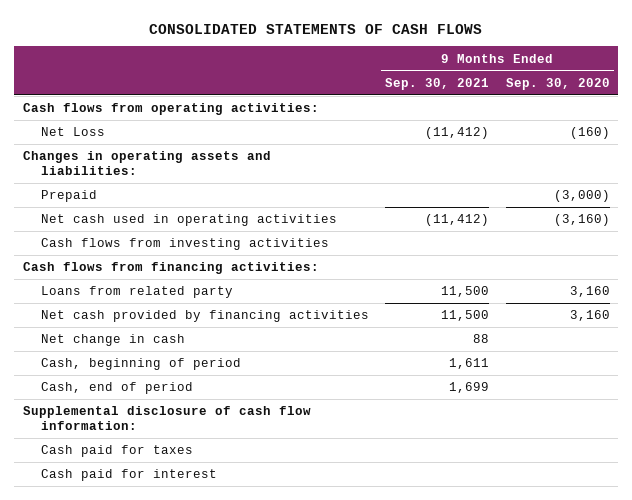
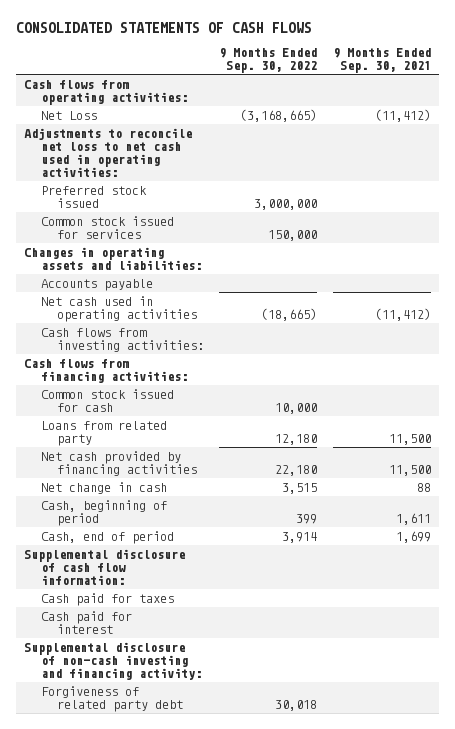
- | 9 Months Ended Sep. 30, 2021 | 9 Months Ended Sep. 30, 2020
+ | 9 Months Ended Sep. 30, 2022 | 9 Months Ended Sep. 30, 2021
+ Adjustments to reconcile net loss to net cash used in operating activities:
+ Preferred stock issued | 3,000,000 |
+ Common stock issued for services | 150,000 |
- Prepaid | | (3,000)
+ Accounts payable
- Cash flows from investing activities
+ Cash flows from investing activities:
+ Common stock issued for cash | 10,000 |
+ Supplemental disclosure of non-cash investing and financing activity:
+ Forgiveness of related party debt | 30,018 |

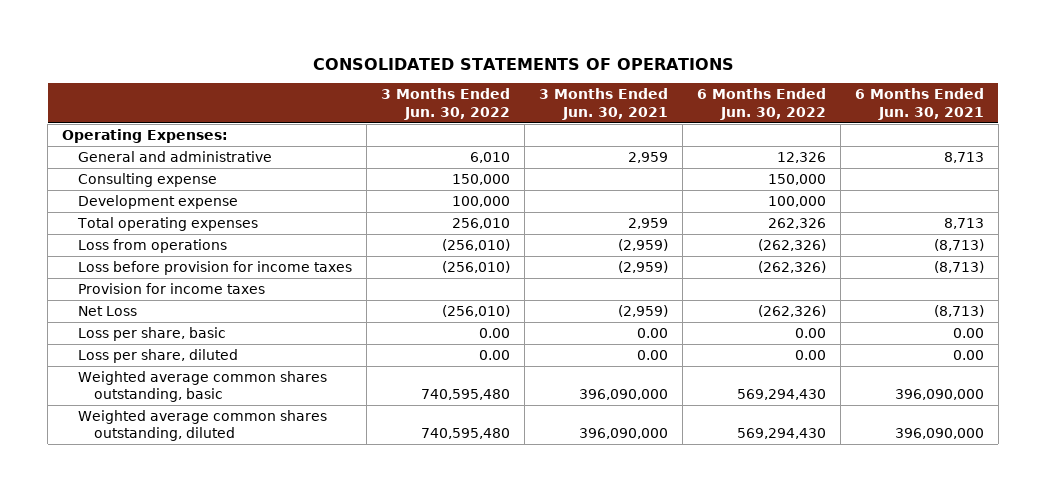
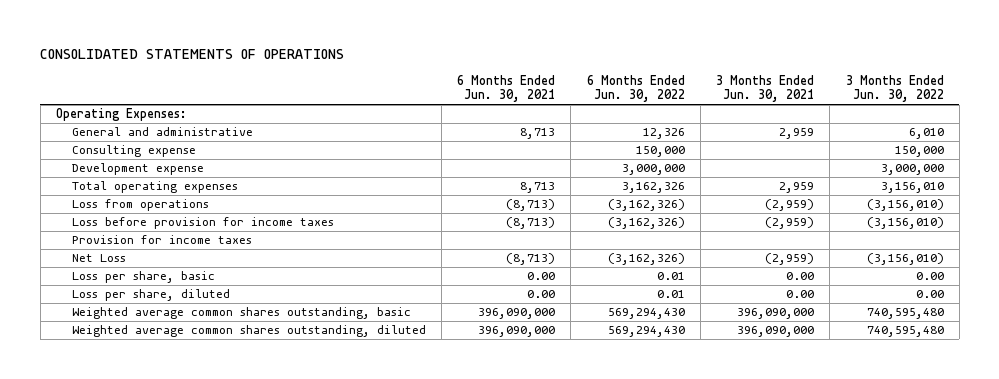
- | 3 Months Ended Jun. 30, 2022 | 3 Months Ended Jun. 30, 2021 | 6 Months Ended Jun. 30, 2022 | 6 Months Ended Jun. 30, 2021
+ | 6 Months Ended Jun. 30, 2021 | 6 Months Ended Jun. 30, 2022 | 3 Months Ended Jun. 30, 2021 | 3 Months Ended Jun. 30, 2022
- Development expense | 100,000 | | 100,000 |
- Total operating expenses | 256,010 | 2,959 | 262,326 | 8,713
- Loss from operations | (256,010) | (2,959) | (262,326) | (8,713)
- Loss before provision for income taxes | (256,010) | (2,959) | (262,326) | (8,713)
+ Development expense | | 3,000,000 | | 3,000,000
+ Total operating expenses | 8,713 | 3,162,326 | 2,959 | 3,156,010
+ Loss from operations | (8,713) | (3,162,326) | (2,959) | (3,156,010)
+ Loss before provision for income taxes | (8,713) | (3,162,326) | (2,959) | (3,156,010)
- Net Loss | (256,010) | (2,959) | (262,326) | (8,713)
- Loss per share, basic | 0.00 | 0.00 | 0.00 | 0.00
- Loss per share, diluted | 0.00 | 0.00 | 0.00 | 0.00
+ Net Loss | (8,713) | (3,162,326) | (2,959) | (3,156,010)
+ Loss per share, basic | 0.00 | 0.01 | 0.00 | 0.00
+ Loss per share, diluted | 0.00 | 0.01 | 0.00 | 0.00

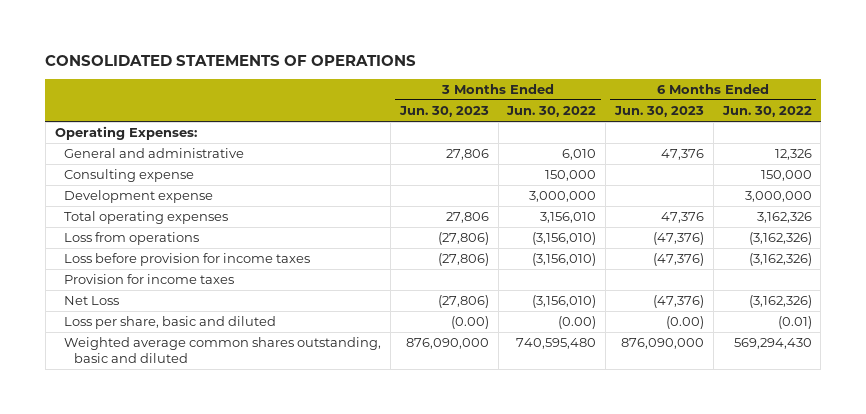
- | 6 Months Ended Jun. 30, 2021 | 6 Months Ended Jun. 30, 2022 | 3 Months Ended Jun. 30, 2021 | 3 Months Ended Jun. 30, 2022
+ | 3 Months Ended Jun. 30, 2023 | 3 Months Ended Jun. 30, 2022 | 6 Months Ended Jun. 30, 2023 | 6 Months Ended Jun. 30, 2022
- Loss per share, basic | 0.00 | 0.01 | 0.00 | 0.00
- Loss per share, diluted | 0.00 | 0.01 | 0.00 | 0.00
- Weighted average common shares outstanding, basic | 396,090,000 | 569,294,430 | 396,090,000 | 740,595,480
- Weighted average common shares outstanding, diluted | 396,090,000 | 569,294,430 | 396,090,000 | 740,595,480
+ Loss per share, basic and diluted | (0.00) | (0.00) | (0.00) | (0.01)
+ Weighted average common shares outstanding, basic and diluted | 876,090,000 | 740,595,480 | 876,090,000 | 569,294,430

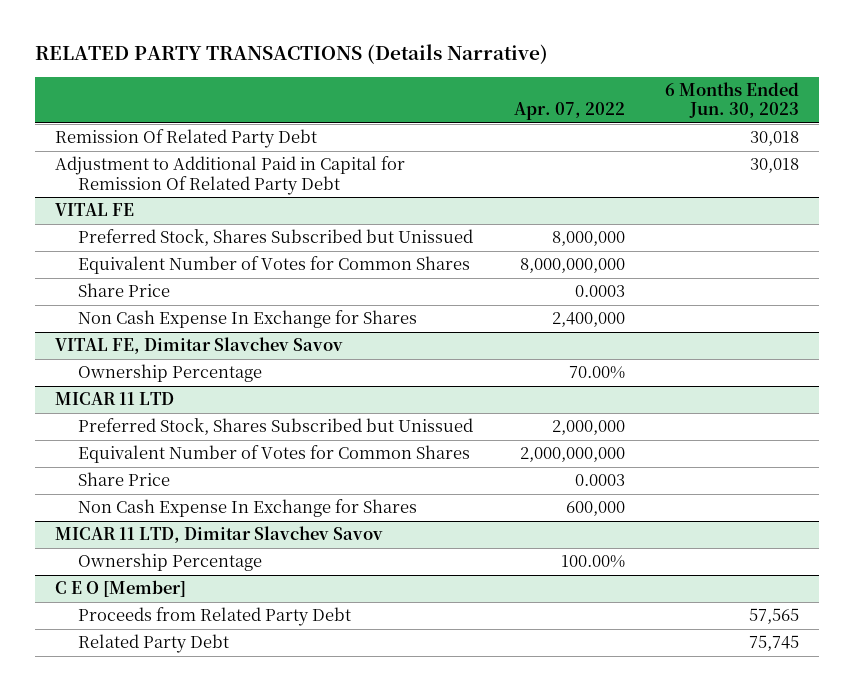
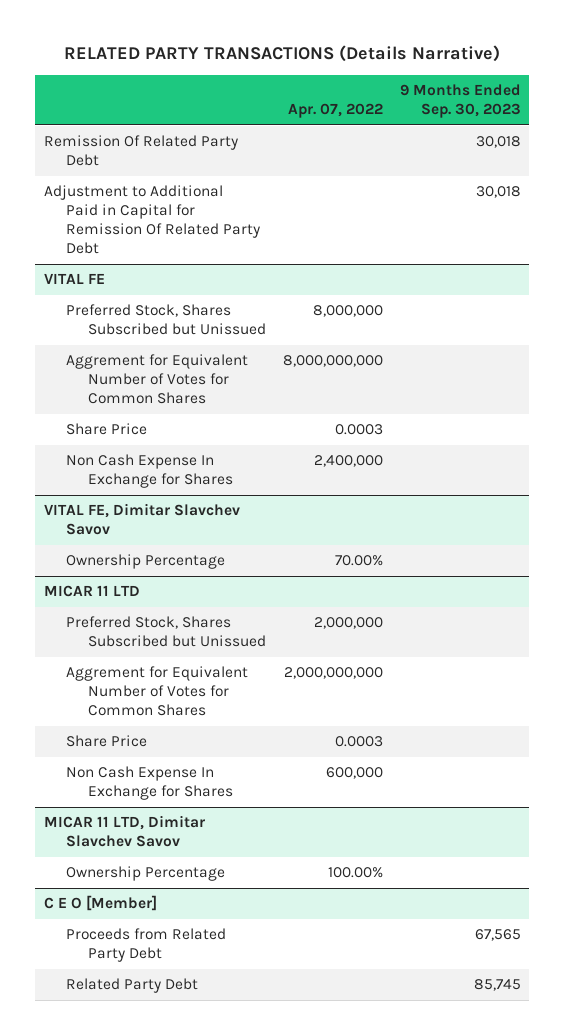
- | Apr. 07, 2022 | 6 Months Ended Jun. 30, 2023
+ | Apr. 07, 2022 | 9 Months Ended Sep. 30, 2023
@ VITAL FE
- Equivalent Number of Votes for Common Shares | 8,000,000,000 |
+ Aggrement for Equivalent Number of Votes for Common Shares | 8,000,000,000 |
@ MICAR 11 LTD
- Equivalent Number of Votes for Common Shares | 2,000,000,000 |
+ Aggrement for Equivalent Number of Votes for Common Shares | 2,000,000,000 |

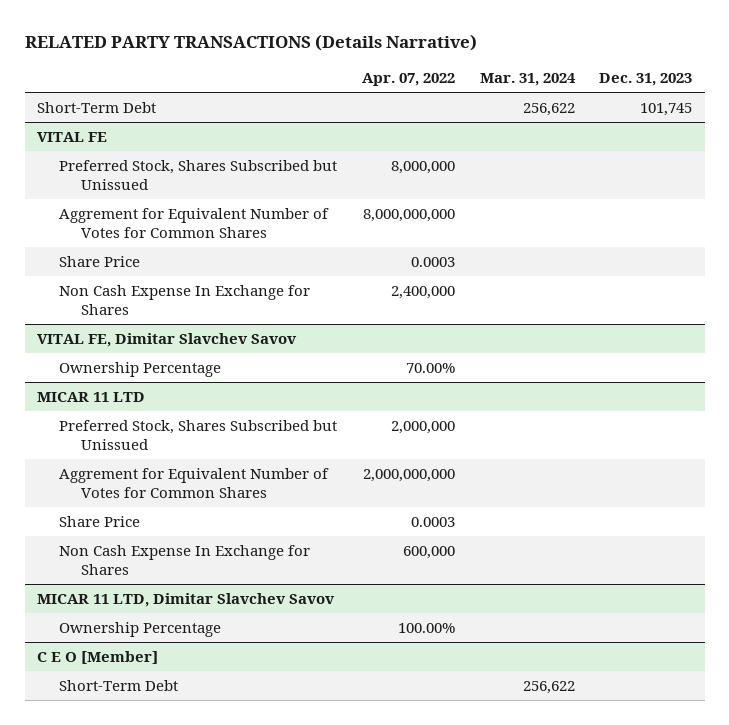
- | Apr. 07, 2022 | 9 Months Ended Sep. 30, 2023
+ | Apr. 07, 2022 | Mar. 31, 2024 | Dec. 31, 2023
- Remission Of Related Party Debt | | 30,018
- Adjustment to Additional Paid in Capital for Remission Of Related Party Debt | | 30,018
+ Short-Term Debt | | 256,622 | 101,745
@ C E O [Member]
- Proceeds from Related Party Debt | | 67,565
- Related Party Debt | | 85,745
+ Short-Term Debt | | 256,622 |

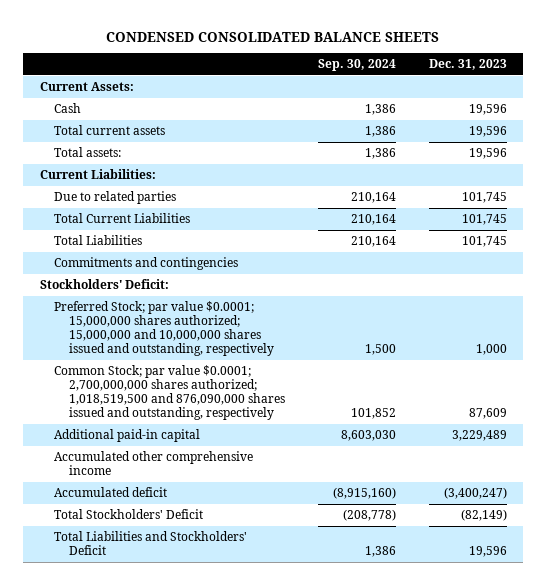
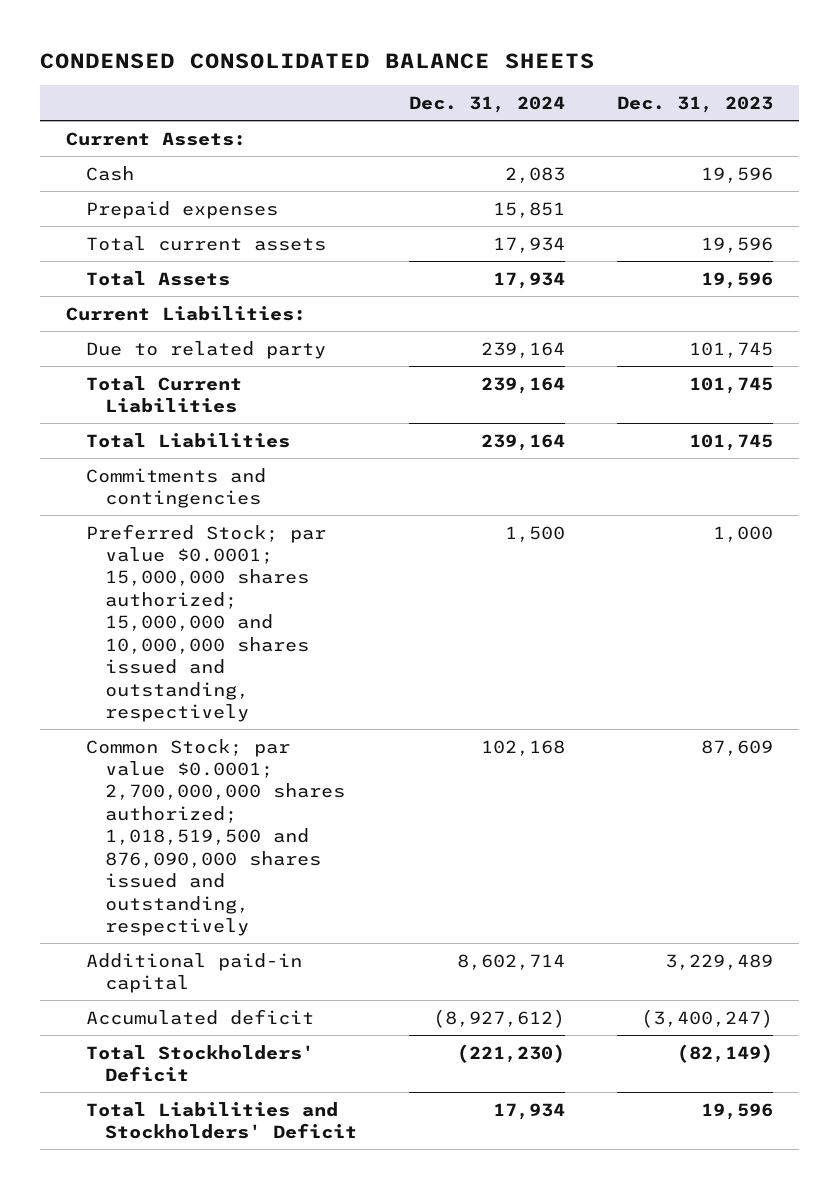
- | Sep. 30, 2024 | Dec. 31, 2023
+ | Dec. 31, 2024 | Dec. 31, 2023
+ Prepaid expenses | 15,851 |
- Total assets: | 1,386 | 19,596
+ Total Assets | 17,934 | 19,596
- Due to related parties | 210,164 | 101,745
+ Due to related party | 239,164 | 101,745
- Stockholders' Deficit:
- Accumulated other comprehensive income

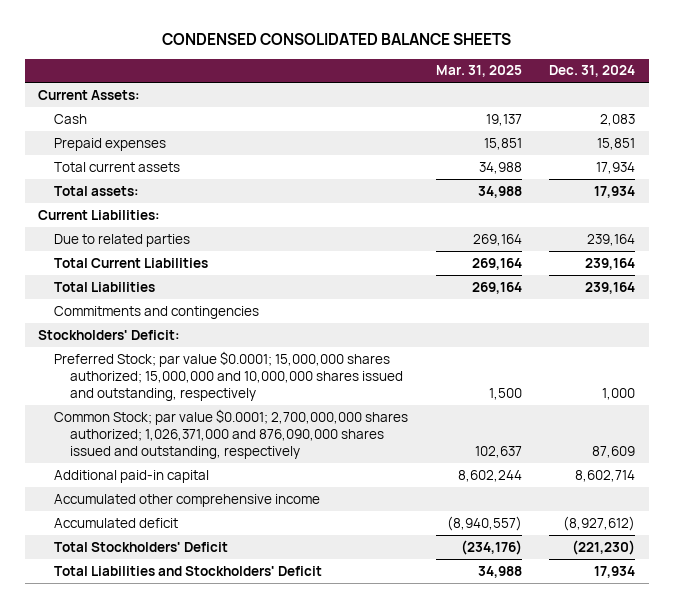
- | Dec. 31, 2024 | Dec. 31, 2023
+ | Mar. 31, 2025 | Dec. 31, 2024
- Total Assets | 17,934 | 19,596
+ Total assets: | 34,988 | 17,934
- Due to related party | 239,164 | 101,745
+ Due to related parties | 269,164 | 239,164
- Preferred Stock; par value $0.0001; 15,000,000 shares authorized; 15,000,000 and 10,000,000 shares issued and outstanding, respectively | 1,500 | 1,000
- Common Stock; par value $0.0001; 2,700,000,000 shares authorized; 1,018,519,500 and 876,090,000 shares issued and outstanding, respectively | 102,168 | 87,609
+ Stockholders' Deficit:
+ Preferred Stock; par value $0.0001; 15,000,000 shares authorized; 15,000,000 and 10,000,000 shares issued and outstanding, respectively | 1,500 | 1,000
+ Common Stock; par value $0.0001; 2,700,000,000 shares authorized; 1,026,371,000 and 876,090,000 shares issued and outstanding, respectively | 102,637 | 87,609
+ Accumulated other comprehensive income

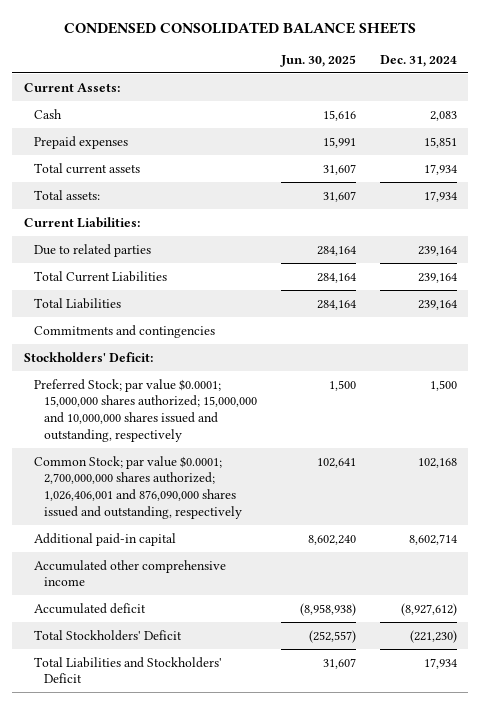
- | Mar. 31, 2025 | Dec. 31, 2024
+ | Jun. 30, 2025 | Dec. 31, 2024
- Preferred Stock; par value $0.0001; 15,000,000 shares authorized; 15,000,000 and 10,000,000 shares issued and outstanding, respectively | 1,500 | 1,000
- Common Stock; par value $0.0001; 2,700,000,000 shares authorized; 1,026,371,000 and 876,090,000 shares issued and outstanding, respectively | 102,637 | 87,609
+ Preferred Stock; par value $0.0001; 15,000,000 shares authorized; 15,000,000 and 10,000,000 shares issued and outstanding, respectively | 1,500 | 1,500
+ Common Stock; par value $0.0001; 2,700,000,000 shares authorized; 1,026,406,001 and 876,090,000 shares issued and outstanding, respectively | 102,641 | 102,168

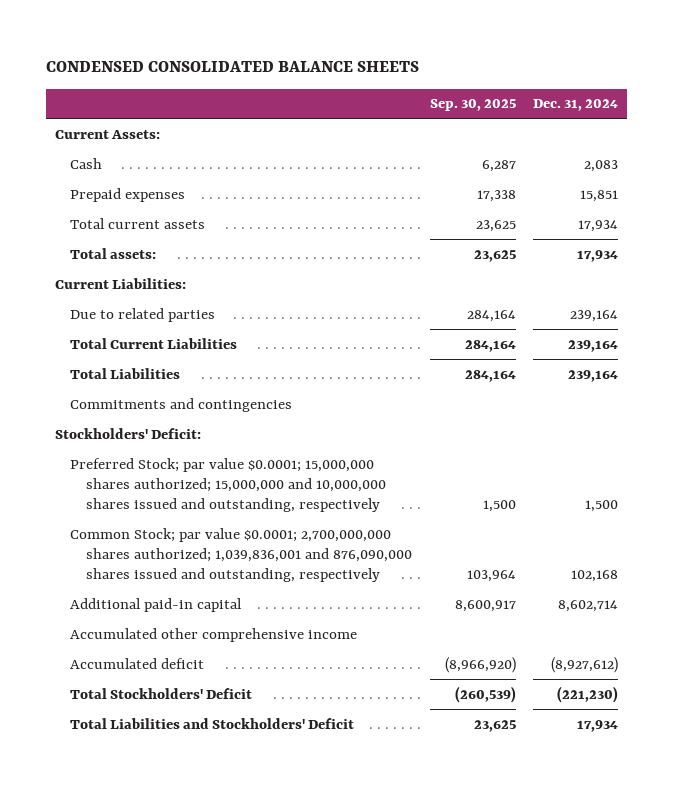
- | Jun. 30, 2025 | Dec. 31, 2024
+ | Sep. 30, 2025 | Dec. 31, 2024
- Common Stock; par value $0.0001; 2,700,000,000 shares authorized; 1,026,406,001 and 876,090,000 shares issued and outstanding, respectively | 102,641 | 102,168
+ Common Stock; par value $0.0001; 2,700,000,000 shares authorized; 1,039,836,001 and 876,090,000 shares issued and outstanding, respectively | 103,964 | 102,168

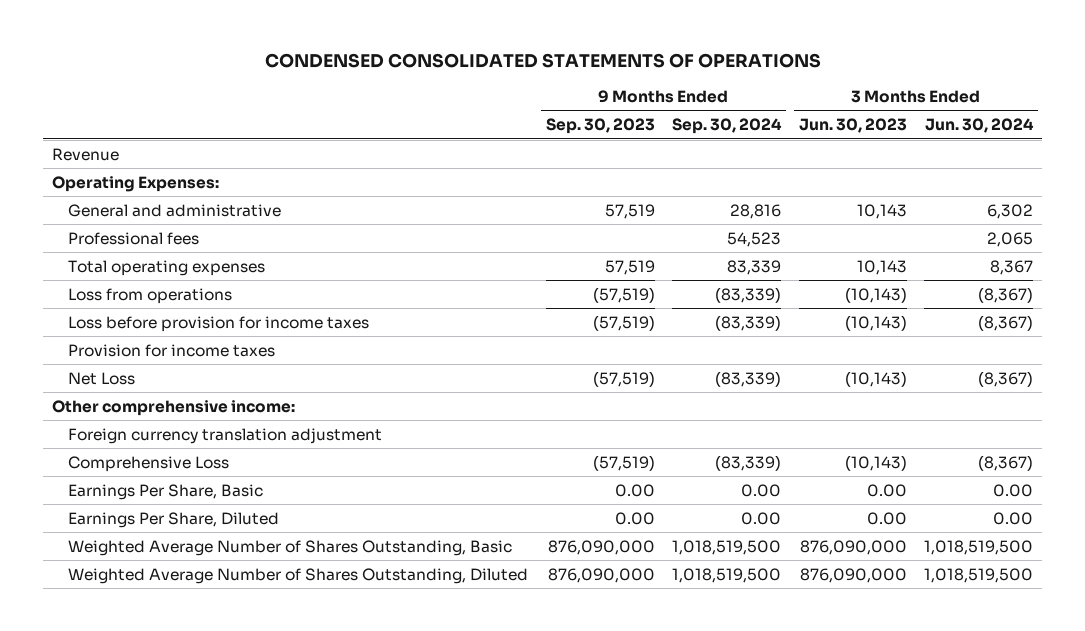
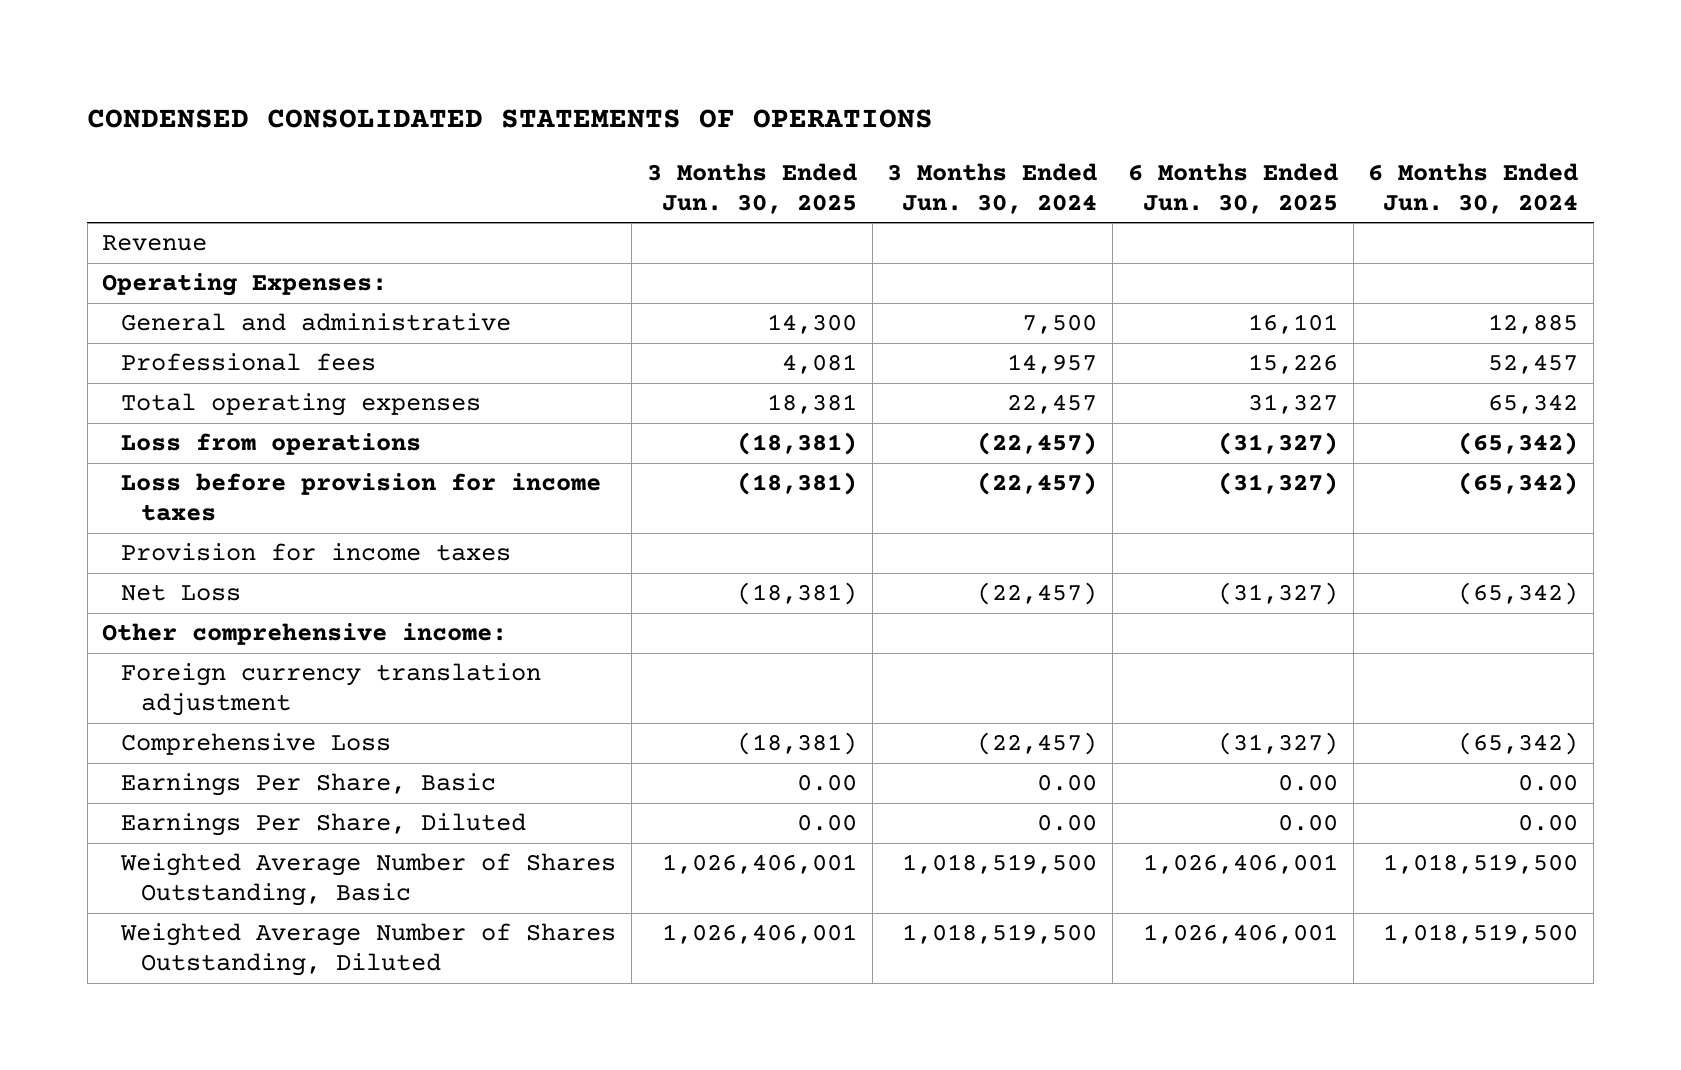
- | 9 Months Ended Sep. 30, 2023 | 9 Months Ended Sep. 30, 2024 | 3 Months Ended Jun. 30, 2023 | 3 Months Ended Jun. 30, 2024
+ | 3 Months Ended Jun. 30, 2025 | 3 Months Ended Jun. 30, 2024 | 6 Months Ended Jun. 30, 2025 | 6 Months Ended Jun. 30, 2024
- General and administrative | 57,519 | 28,816 | 10,143 | 6,302
- Professional fees | | 54,523 | | 2,065
- Total operating expenses | 57,519 | 83,339 | 10,143 | 8,367
- Loss from operations | (57,519) | (83,339) | (10,143) | (8,367)
- Loss before provision for income taxes | (57,519) | (83,339) | (10,143) | (8,367)
+ General and administrative | 14,300 | 7,500 | 16,101 | 12,885
+ Professional fees | 4,081 | 14,957 | 15,226 | 52,457
+ Total operating expenses | 18,381 | 22,457 | 31,327 | 65,342
+ Loss from operations | (18,381) | (22,457) | (31,327) | (65,342)
+ Loss before provision for income taxes | (18,381) | (22,457) | (31,327) | (65,342)
- Net Loss | (57,519) | (83,339) | (10,143) | (8,367)
+ Net Loss | (18,381) | (22,457) | (31,327) | (65,342)
- Comprehensive Loss | (57,519) | (83,339) | (10,143) | (8,367)
+ Comprehensive Loss | (18,381) | (22,457) | (31,327) | (65,342)

